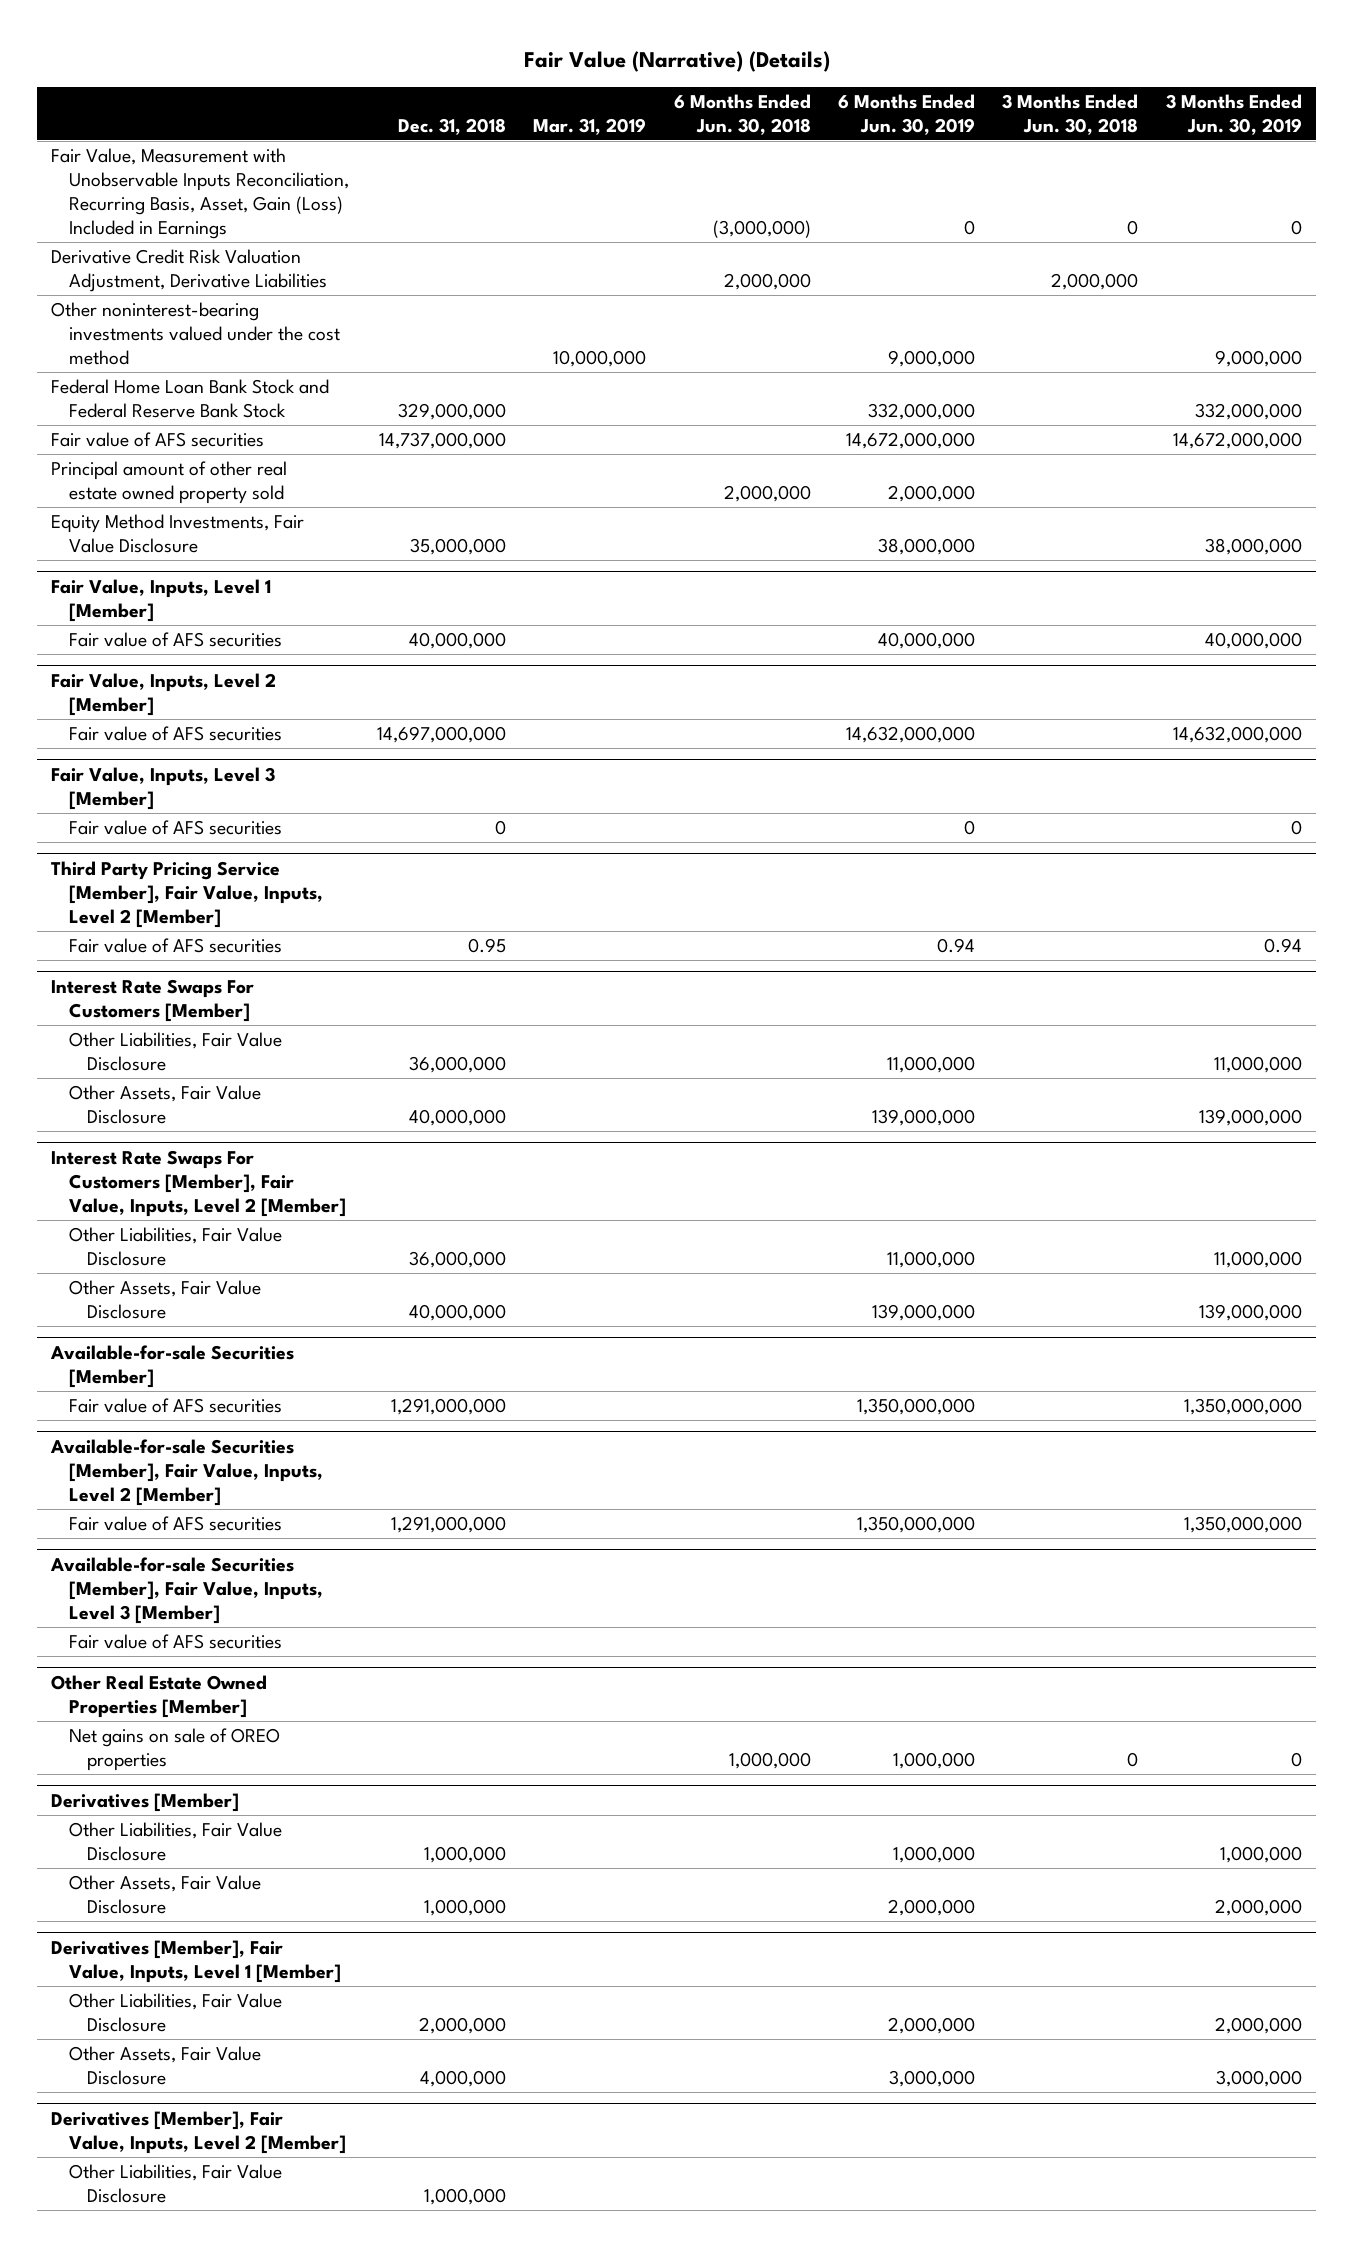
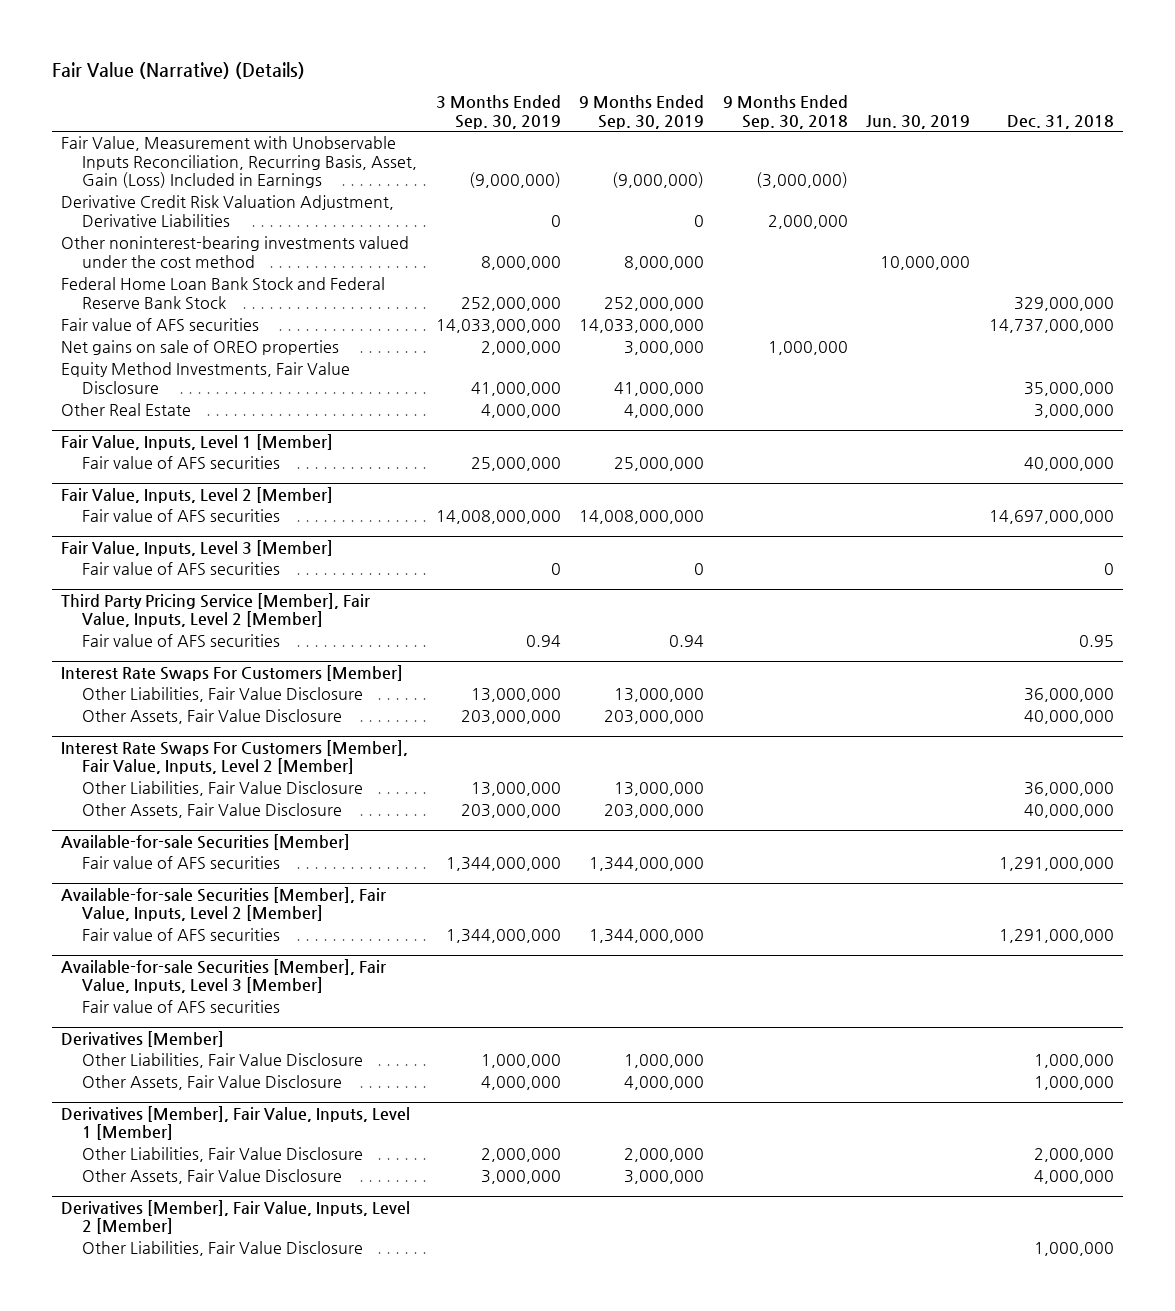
- | Dec. 31, 2018 | Mar. 31, 2019 | 6 Months Ended Jun. 30, 2018 | 6 Months Ended Jun. 30, 2019 | 3 Months Ended Jun. 30, 2018 | 3 Months Ended Jun. 30, 2019
+ | 3 Months Ended Sep. 30, 2019 | 9 Months Ended Sep. 30, 2019 | 9 Months Ended Sep. 30, 2018 | Jun. 30, 2019 | Dec. 31, 2018
- Principal amount of other real estate owned property sold | | | 2,000,000 | 2,000,000 | |
+ Net gains on sale of OREO properties | 2,000,000 | 3,000,000 | 1,000,000 | |
+ Other Real Estate | 4,000,000 | 4,000,000 | | | 3,000,000
- Other Real Estate Owned Properties [Member]
- Net gains on sale of OREO properties | | | 1,000,000 | 1,000,000 | 0 | 0

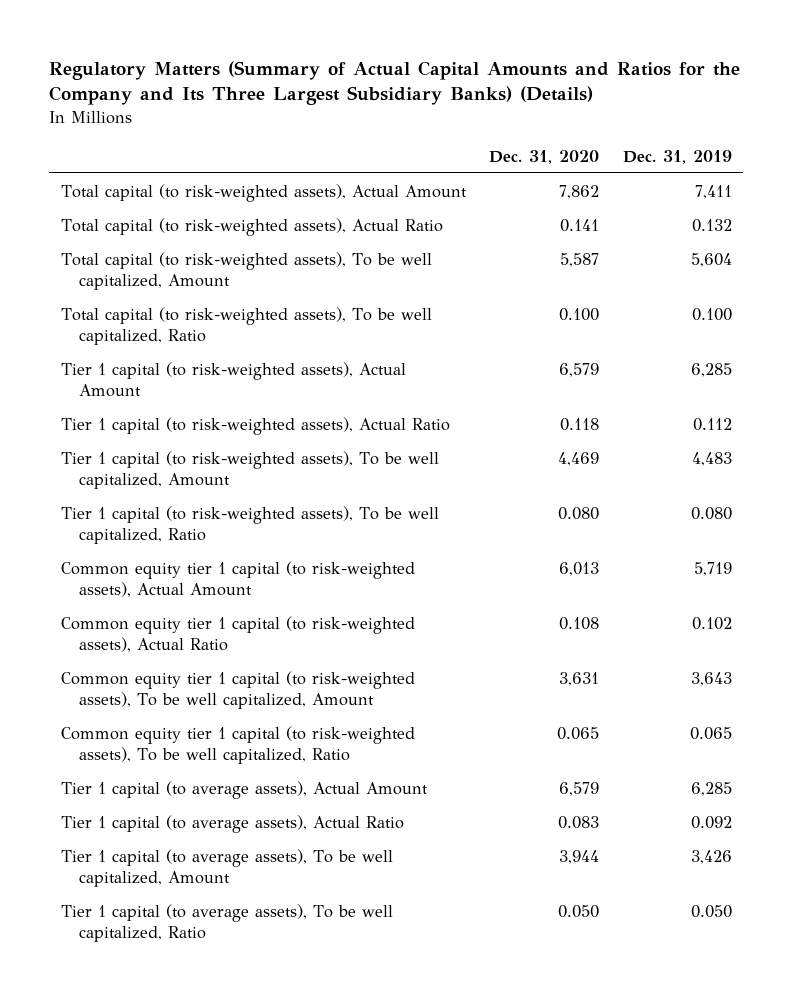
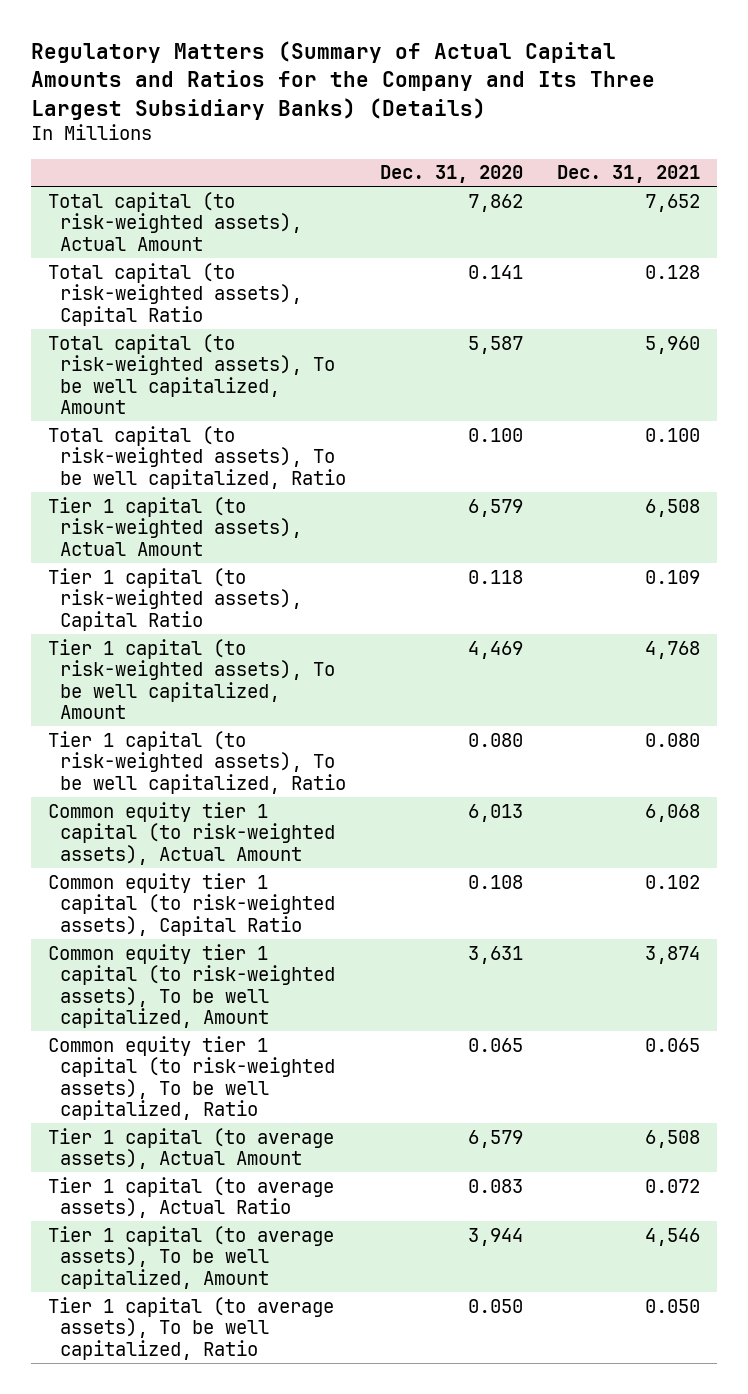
- | Dec. 31, 2020 | Dec. 31, 2019
+ | Dec. 31, 2020 | Dec. 31, 2021
- Total capital (to risk-weighted assets), Actual Ratio | 0.141 | 0.132
+ Total capital (to risk-weighted assets), Capital Ratio | 0.141 | 0.128
- Tier 1 capital (to risk-weighted assets), Actual Ratio | 0.118 | 0.112
+ Tier 1 capital (to risk-weighted assets), Capital Ratio | 0.118 | 0.109
- Common equity tier 1 capital (to risk-weighted assets), Actual Ratio | 0.108 | 0.102
+ Common equity tier 1 capital (to risk-weighted assets), Capital Ratio | 0.108 | 0.102

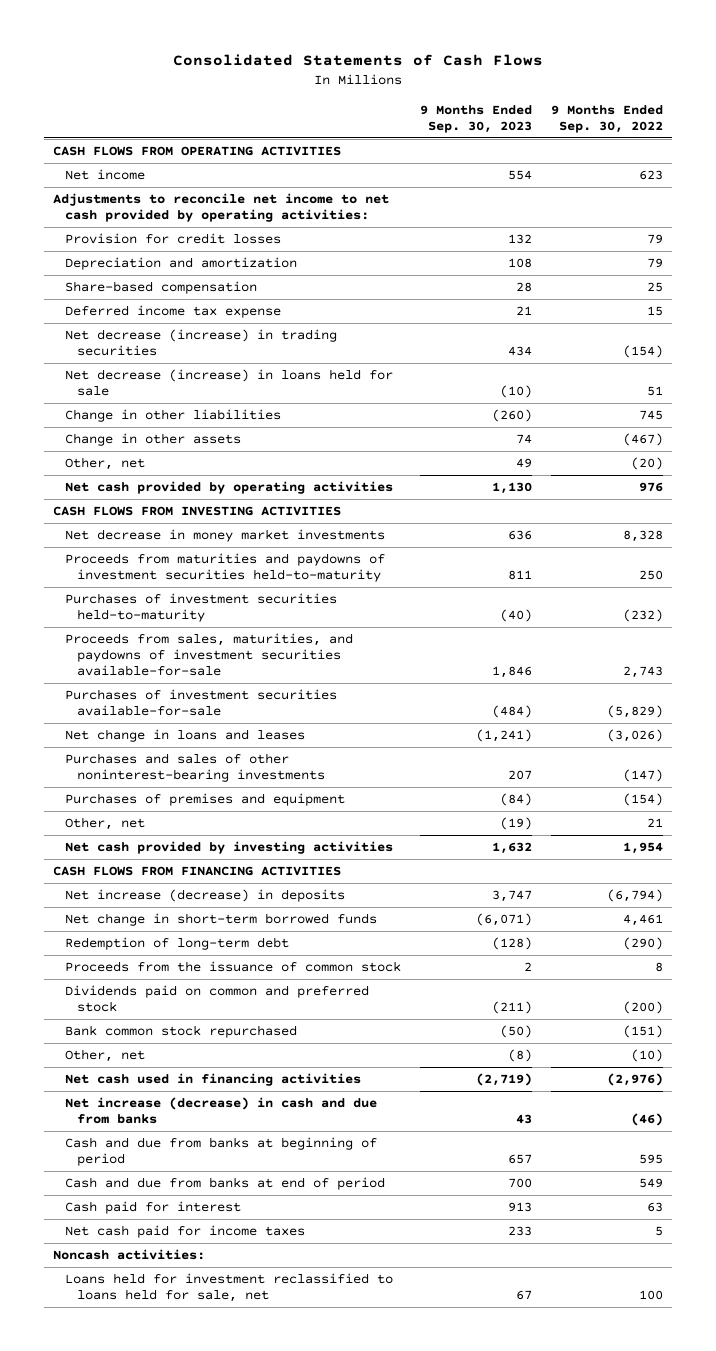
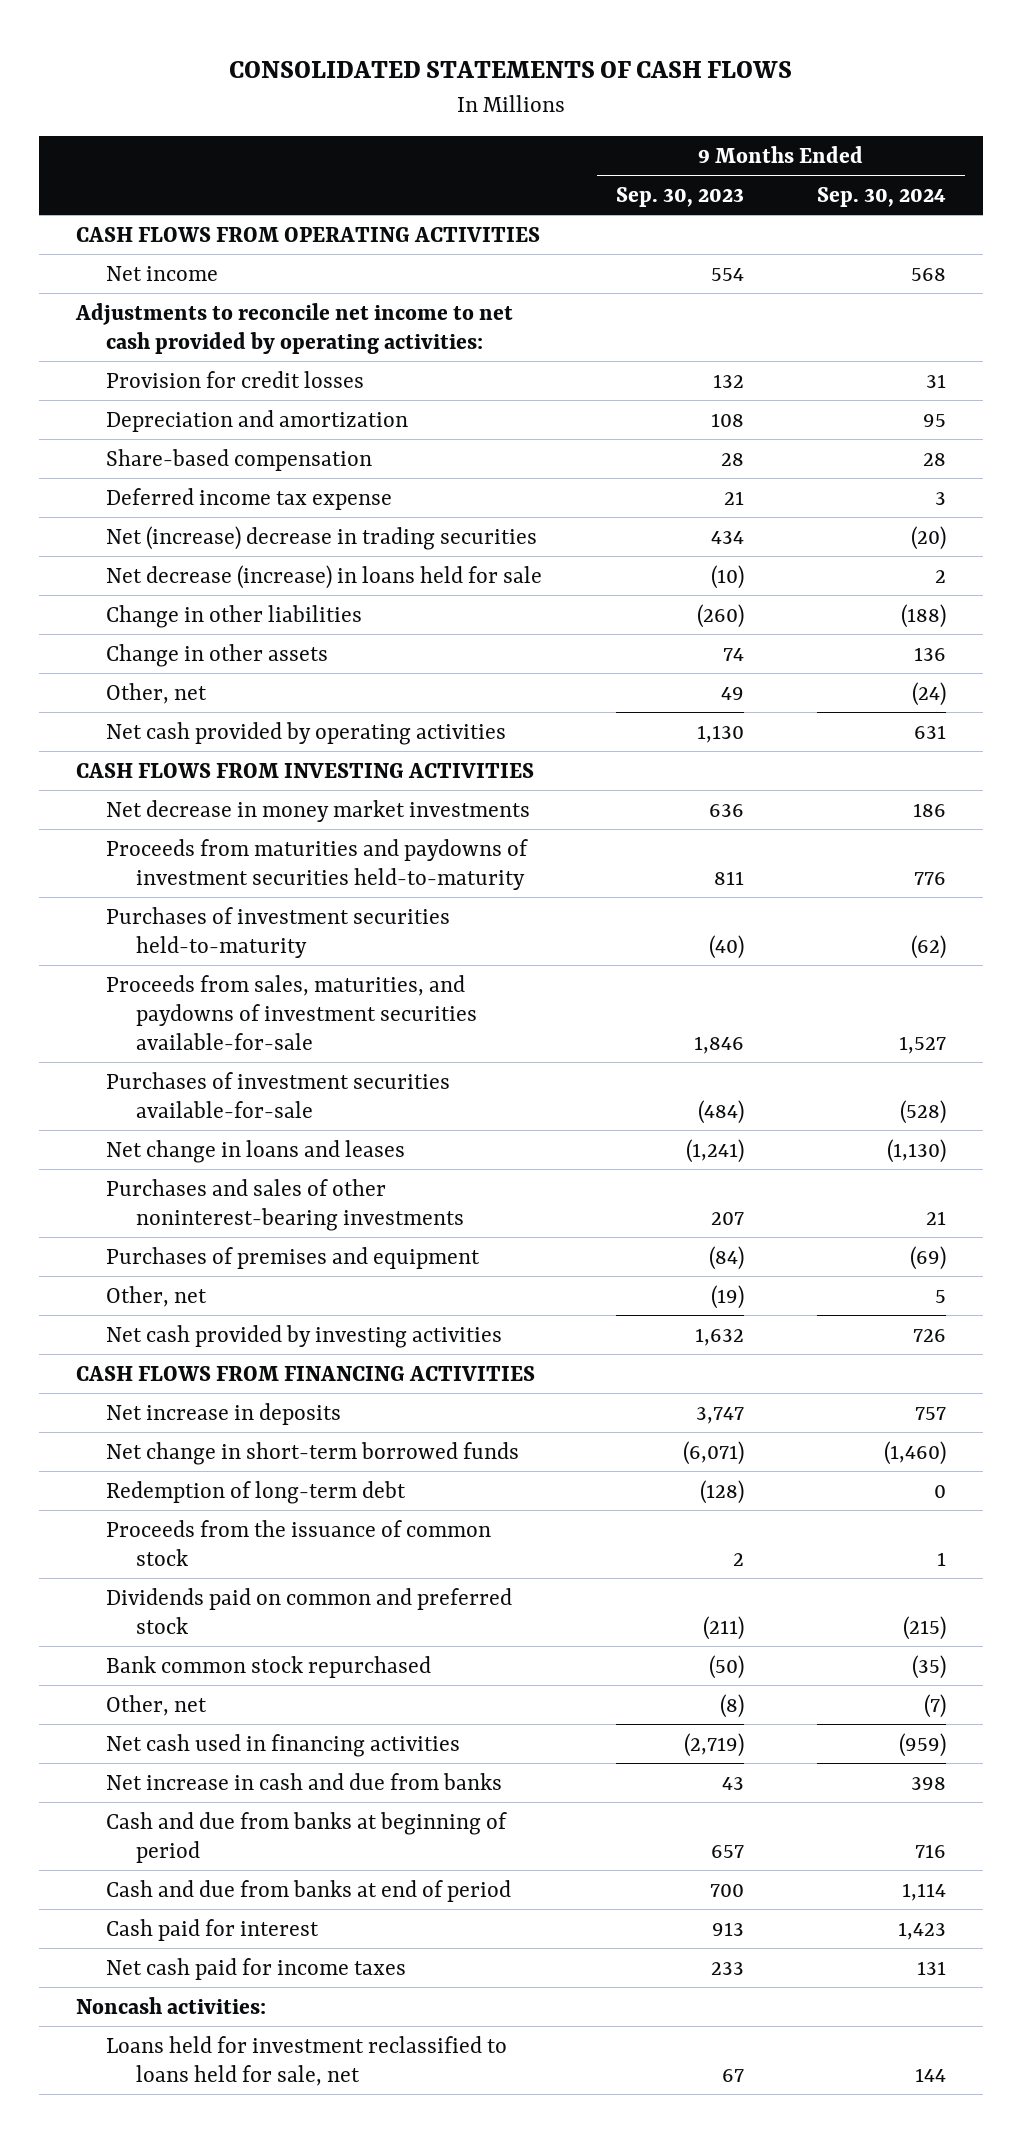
- Consolidated Statements of Cash Flows
+ CONSOLIDATED STATEMENTS OF CASH FLOWS
- | 9 Months Ended Sep. 30, 2023 | 9 Months Ended Sep. 30, 2022
+ | 9 Months Ended Sep. 30, 2023 | 9 Months Ended Sep. 30, 2024
- Net decrease (increase) in trading securities | 434 | (154)
+ Net (increase) decrease in trading securities | 434 | (20)
- Net increase (decrease) in deposits | 3,747 | (6,794)
+ Net increase in deposits | 3,747 | 757
- Net increase (decrease) in cash and due from banks | 43 | (46)
+ Net increase in cash and due from banks | 43 | 398

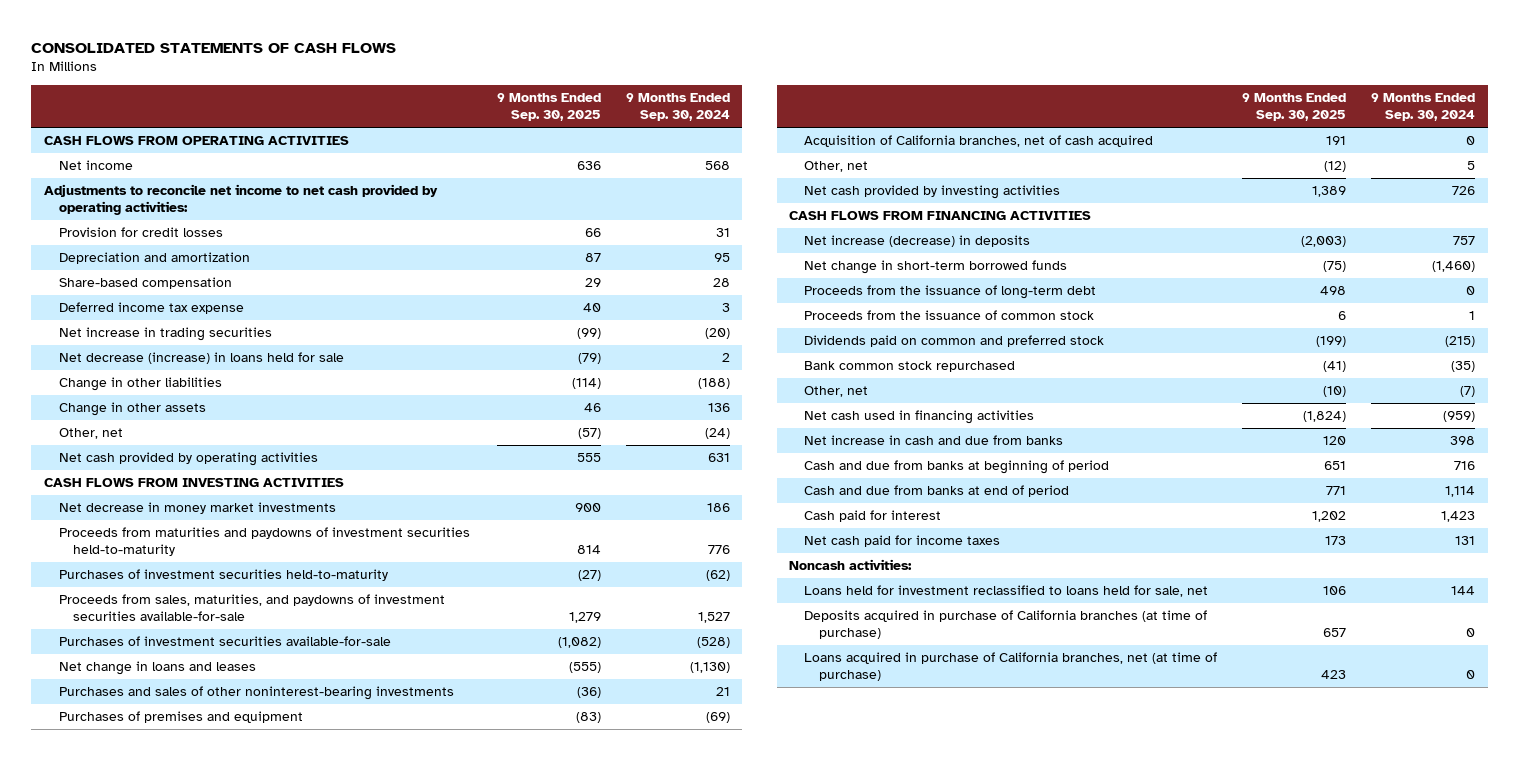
- | 9 Months Ended Sep. 30, 2023 | 9 Months Ended Sep. 30, 2024
+ | 9 Months Ended Sep. 30, 2025 | 9 Months Ended Sep. 30, 2024
- Net (increase) decrease in trading securities | 434 | (20)
+ Net increase in trading securities | (99) | (20)
+ Acquisition of California branches, net of cash acquired | 191 | 0
- Net increase in deposits | 3,747 | 757
+ Net increase (decrease) in deposits | (2,003) | 757
- Redemption of long-term debt | (128) | 0
+ Proceeds from the issuance of long-term debt | 498 | 0
+ Deposits acquired in purchase of California branches (at time of purchase) | 657 | 0
+ Loans acquired in purchase of California branches, net (at time of purchase) | 423 | 0

